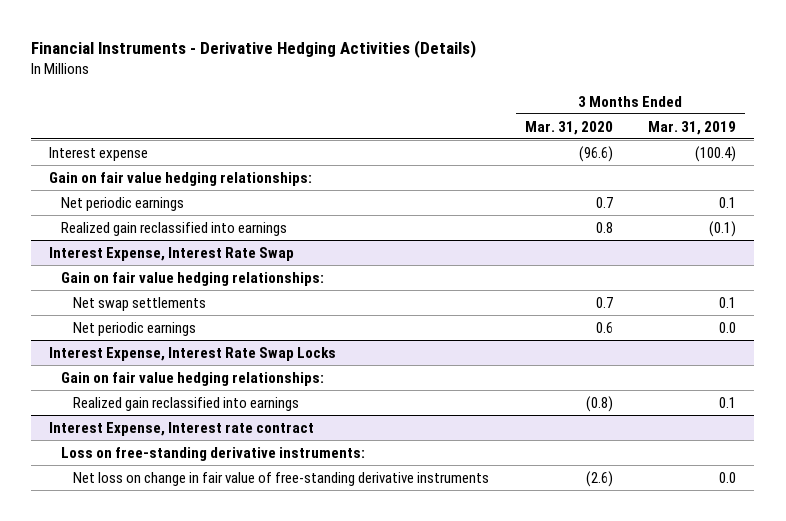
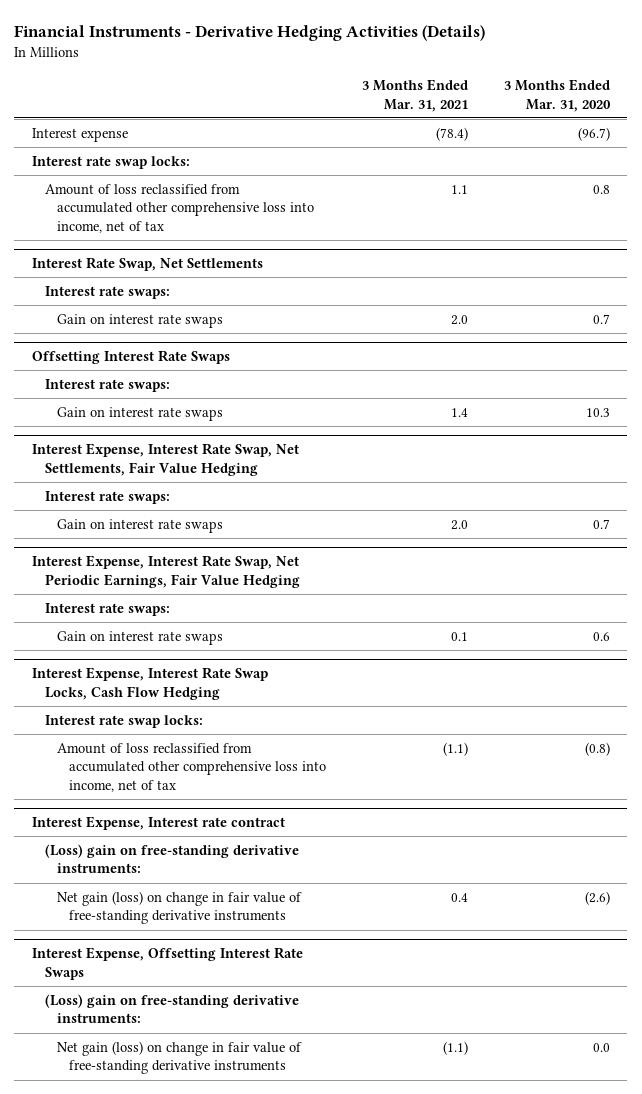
- | 3 Months Ended Mar. 31, 2020 | 3 Months Ended Mar. 31, 2019
+ | 3 Months Ended Mar. 31, 2021 | 3 Months Ended Mar. 31, 2020
- Interest expense | (96.6) | (100.4)
- Gain on fair value hedging relationships:
- Net periodic earnings | 0.7 | 0.1
- Realized gain reclassified into earnings | 0.8 | (0.1)
- Interest Expense, Interest Rate Swap
- Gain on fair value hedging relationships:
- Net swap settlements | 0.7 | 0.1
- Net periodic earnings | 0.6 | 0.0
- Interest Expense, Interest Rate Swap Locks
- Gain on fair value hedging relationships:
- Realized gain reclassified into earnings | (0.8) | 0.1
+ Interest expense | (78.4) | (96.7)
+ Interest rate swap locks:
+ Amount of loss reclassified from accumulated other comprehensive loss into income, net of tax | 1.1 | 0.8
+ Interest Rate Swap, Net Settlements
+ Interest rate swaps:
+ Gain on interest rate swaps | 2.0 | 0.7
+ Offsetting Interest Rate Swaps
+ Interest rate swaps:
+ Gain on interest rate swaps | 1.4 | 10.3
+ Interest Expense, Interest Rate Swap, Net Settlements, Fair Value Hedging
+ Interest rate swaps:
+ Gain on interest rate swaps | 2.0 | 0.7
+ Interest Expense, Interest Rate Swap, Net Periodic Earnings, Fair Value Hedging
+ Interest rate swaps:
+ Gain on interest rate swaps | 0.1 | 0.6
+ Interest Expense, Interest Rate Swap Locks, Cash Flow Hedging
+ Interest rate swap locks:
+ Amount of loss reclassified from accumulated other comprehensive loss into income, net of tax | (1.1) | (0.8)
@ Interest Expense, Interest rate contract
- Loss on free-standing derivative instruments:
- Net loss on change in fair value of free-standing derivative instruments | (2.6) | 0.0
+ (Loss) gain on free-standing derivative instruments:
+ Net gain (loss) on change in fair value of free-standing derivative instruments | 0.4 | (2.6)
+ Interest Expense, Offsetting Interest Rate Swaps
+ (Loss) gain on free-standing derivative instruments:
+ Net gain (loss) on change in fair value of free-standing derivative instruments | (1.1) | 0.0

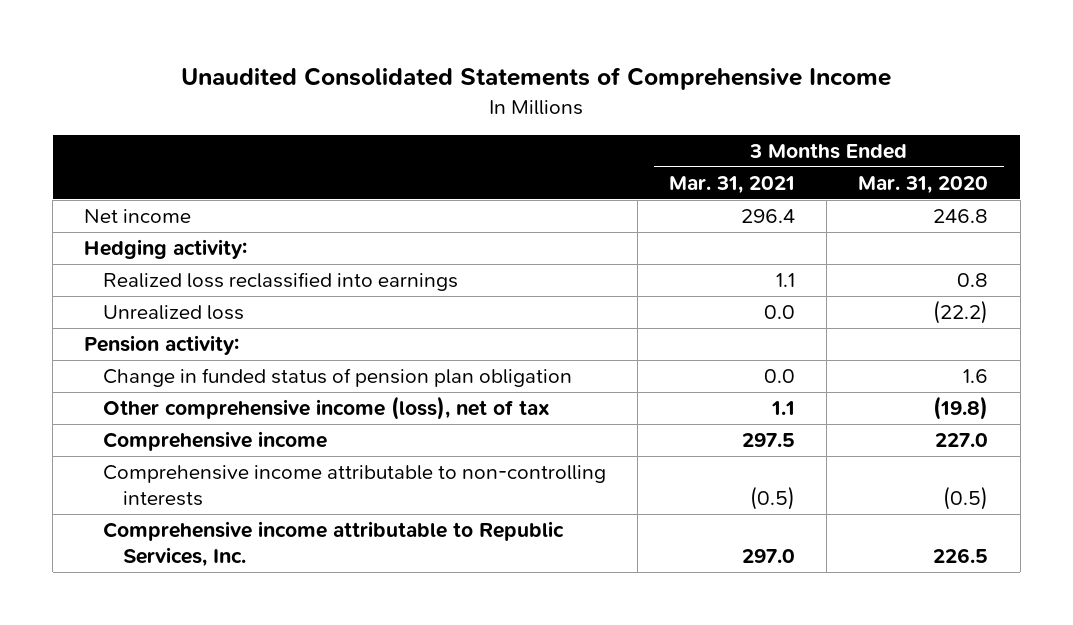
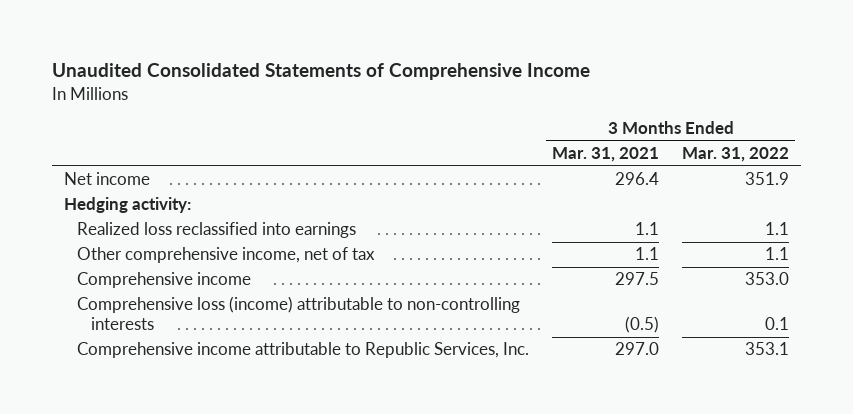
- | 3 Months Ended Mar. 31, 2021 | 3 Months Ended Mar. 31, 2020
+ | 3 Months Ended Mar. 31, 2021 | 3 Months Ended Mar. 31, 2022
- Unrealized loss | 0.0 | (22.2)
- Pension activity:
- Change in funded status of pension plan obligation | 0.0 | 1.6
- Other comprehensive income (loss), net of tax | 1.1 | (19.8)
+ Other comprehensive income, net of tax | 1.1 | 1.1
- Comprehensive income attributable to non-controlling interests | (0.5) | (0.5)
+ Comprehensive loss (income) attributable to non-controlling interests | (0.5) | 0.1

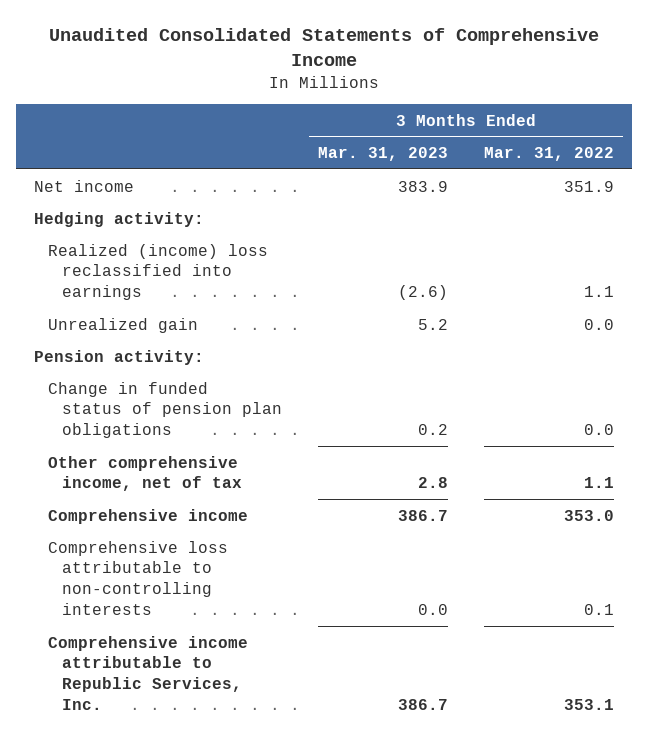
- | 3 Months Ended Mar. 31, 2021 | 3 Months Ended Mar. 31, 2022
+ | 3 Months Ended Mar. 31, 2023 | 3 Months Ended Mar. 31, 2022
- Realized loss reclassified into earnings | 1.1 | 1.1
+ Realized (income) loss reclassified into earnings | (2.6) | 1.1
+ Unrealized gain | 5.2 | 0.0
+ Pension activity:
+ Change in funded status of pension plan obligations | 0.2 | 0.0
- Comprehensive loss (income) attributable to non-controlling interests | (0.5) | 0.1
+ Comprehensive loss attributable to non-controlling interests | 0.0 | 0.1

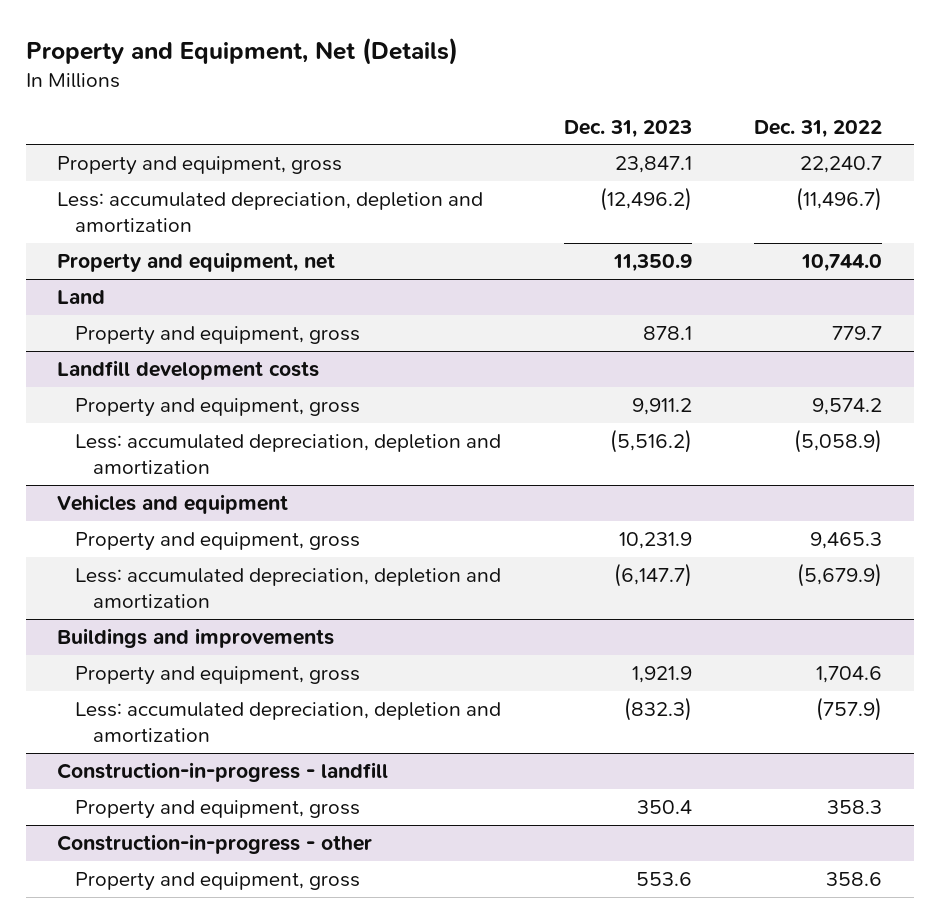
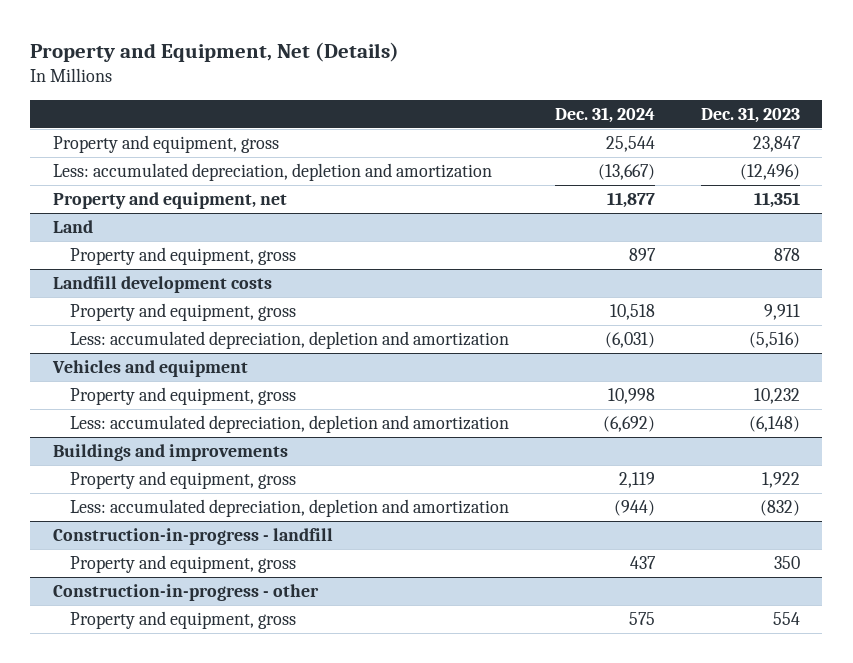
- | Dec. 31, 2023 | Dec. 31, 2022
+ | Dec. 31, 2024 | Dec. 31, 2023
- Property and equipment, gross | 23,847.1 | 22,240.7
- Less: accumulated depreciation, depletion and amortization | (12,496.2) | (11,496.7)
- Property and equipment, net | 11,350.9 | 10,744.0
+ Property and equipment, gross | 25,544 | 23,847
+ Less: accumulated depreciation, depletion and amortization | (13,667) | (12,496)
+ Property and equipment, net | 11,877 | 11,351
@ Land
- Property and equipment, gross | 878.1 | 779.7
+ Property and equipment, gross | 897 | 878
@ Landfill development costs
- Property and equipment, gross | 9,911.2 | 9,574.2
- Less: accumulated depreciation, depletion and amortization | (5,516.2) | (5,058.9)
+ Property and equipment, gross | 10,518 | 9,911
+ Less: accumulated depreciation, depletion and amortization | (6,031) | (5,516)
@ Vehicles and equipment
- Property and equipment, gross | 10,231.9 | 9,465.3
- Less: accumulated depreciation, depletion and amortization | (6,147.7) | (5,679.9)
+ Property and equipment, gross | 10,998 | 10,232
+ Less: accumulated depreciation, depletion and amortization | (6,692) | (6,148)
@ Buildings and improvements
- Property and equipment, gross | 1,921.9 | 1,704.6
- Less: accumulated depreciation, depletion and amortization | (832.3) | (757.9)
+ Property and equipment, gross | 2,119 | 1,922
+ Less: accumulated depreciation, depletion and amortization | (944) | (832)
@ Construction-in-progress - landfill
- Property and equipment, gross | 350.4 | 358.3
+ Property and equipment, gross | 437 | 350
@ Construction-in-progress - other
- Property and equipment, gross | 553.6 | 358.6
+ Property and equipment, gross | 575 | 554

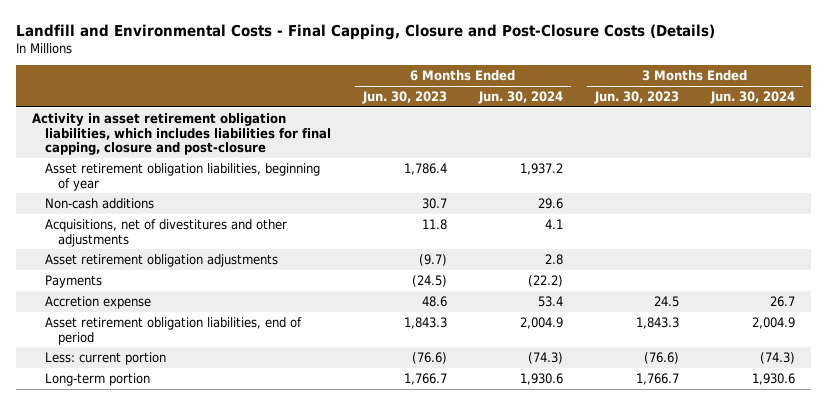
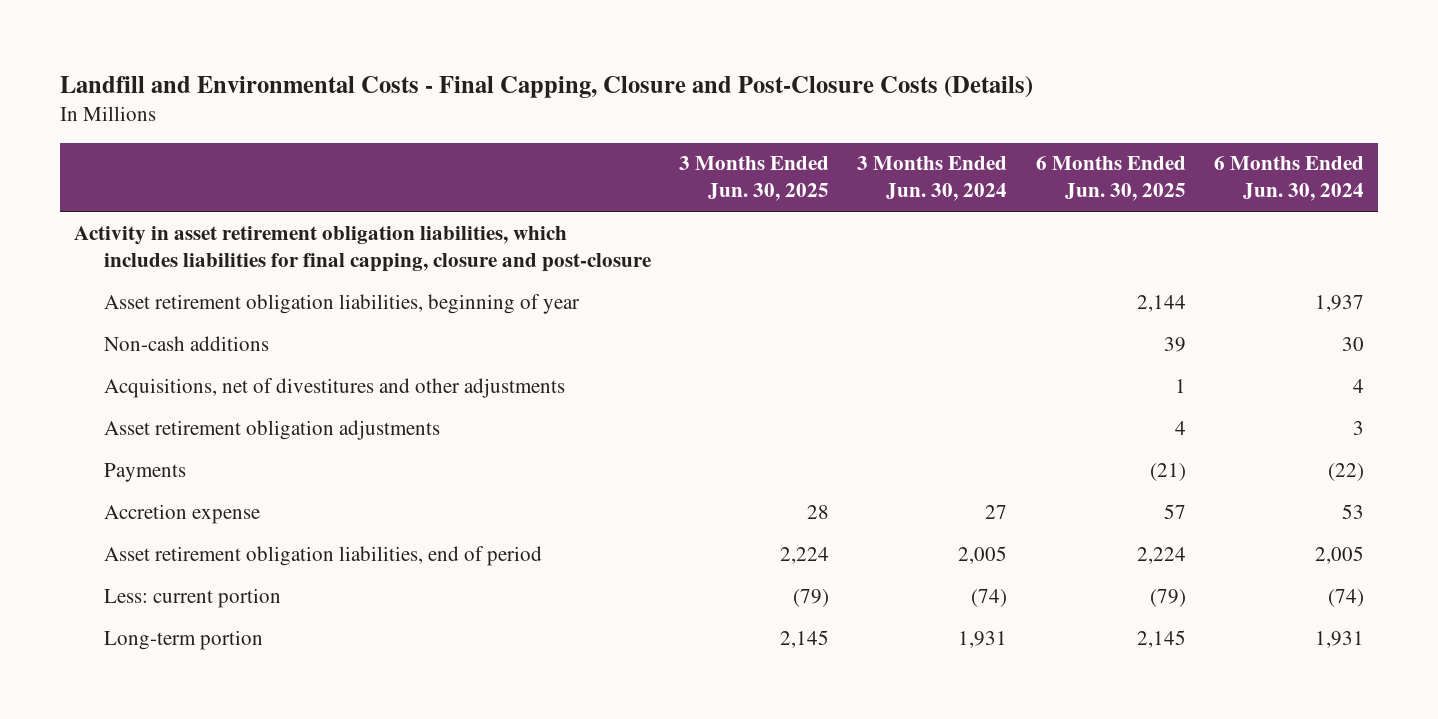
- | 6 Months Ended Jun. 30, 2023 | 6 Months Ended Jun. 30, 2024 | 3 Months Ended Jun. 30, 2023 | 3 Months Ended Jun. 30, 2024
+ | 3 Months Ended Jun. 30, 2025 | 3 Months Ended Jun. 30, 2024 | 6 Months Ended Jun. 30, 2025 | 6 Months Ended Jun. 30, 2024
- Asset retirement obligation liabilities, beginning of year | 1,786.4 | 1,937.2 | |
- Non-cash additions | 30.7 | 29.6 | |
- Acquisitions, net of divestitures and other adjustments | 11.8 | 4.1 | |
- Asset retirement obligation adjustments | (9.7) | 2.8 | |
- Payments | (24.5) | (22.2) | |
- Accretion expense | 48.6 | 53.4 | 24.5 | 26.7
- Asset retirement obligation liabilities, end of period | 1,843.3 | 2,004.9 | 1,843.3 | 2,004.9
- Less: current portion | (76.6) | (74.3) | (76.6) | (74.3)
- Long-term portion | 1,766.7 | 1,930.6 | 1,766.7 | 1,930.6
+ Asset retirement obligation liabilities, beginning of year | | | 2,144 | 1,937
+ Non-cash additions | | | 39 | 30
+ Acquisitions, net of divestitures and other adjustments | | | 1 | 4
+ Asset retirement obligation adjustments | | | 4 | 3
+ Payments | | | (21) | (22)
+ Accretion expense | 28 | 27 | 57 | 53
+ Asset retirement obligation liabilities, end of period | 2,224 | 2,005 | 2,224 | 2,005
+ Less: current portion | (79) | (74) | (79) | (74)
+ Long-term portion | 2,145 | 1,931 | 2,145 | 1,931

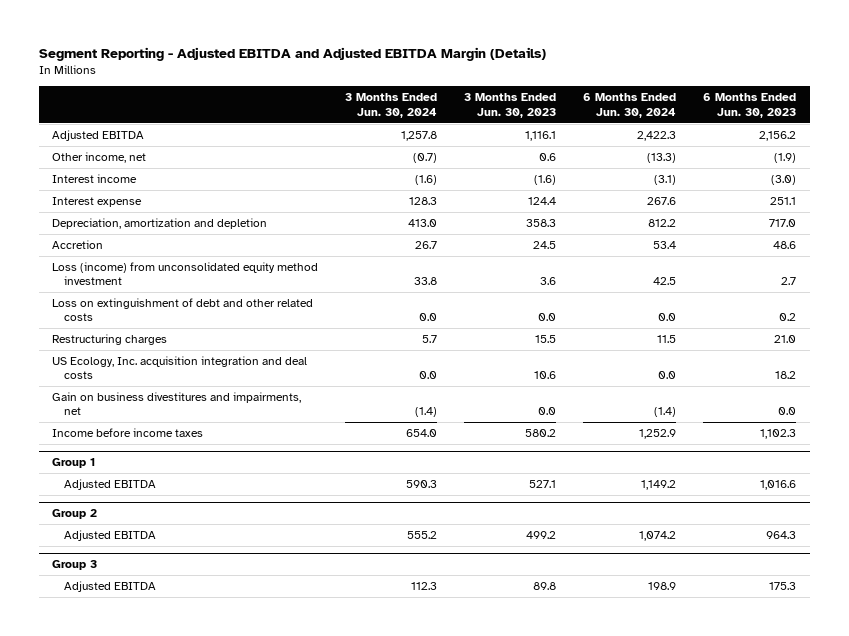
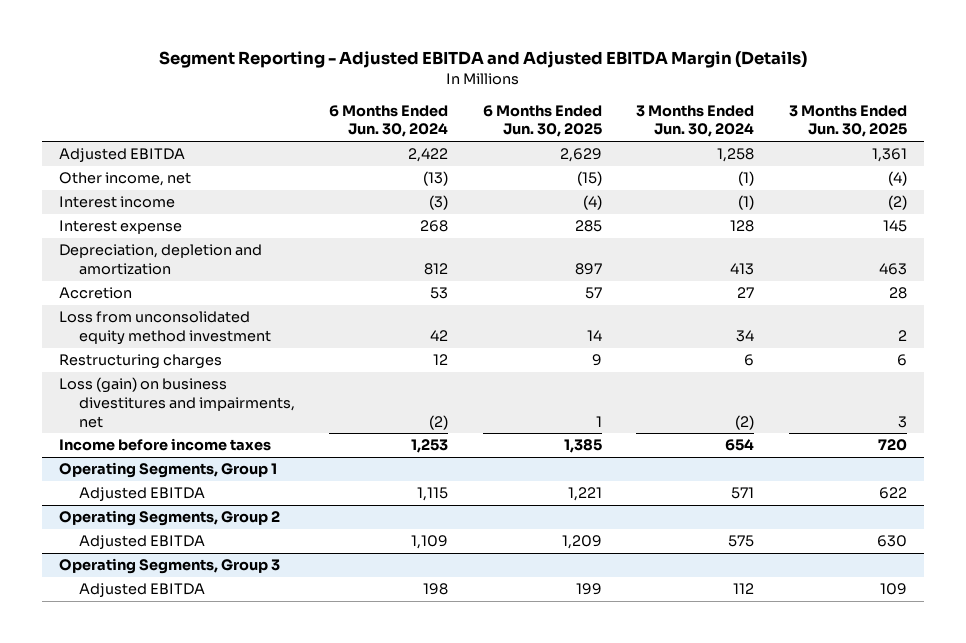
- | 3 Months Ended Jun. 30, 2024 | 3 Months Ended Jun. 30, 2023 | 6 Months Ended Jun. 30, 2024 | 6 Months Ended Jun. 30, 2023
+ | 6 Months Ended Jun. 30, 2024 | 6 Months Ended Jun. 30, 2025 | 3 Months Ended Jun. 30, 2024 | 3 Months Ended Jun. 30, 2025
- Adjusted EBITDA | 1,257.8 | 1,116.1 | 2,422.3 | 2,156.2
- Other income, net | (0.7) | 0.6 | (13.3) | (1.9)
- Interest income | (1.6) | (1.6) | (3.1) | (3.0)
- Interest expense | 128.3 | 124.4 | 267.6 | 251.1
- Depreciation, amortization and depletion | 413.0 | 358.3 | 812.2 | 717.0
- Accretion | 26.7 | 24.5 | 53.4 | 48.6
- Loss (income) from unconsolidated equity method investment | 33.8 | 3.6 | 42.5 | 2.7
- Loss on extinguishment of debt and other related costs | 0.0 | 0.0 | 0.0 | 0.2
- Restructuring charges | 5.7 | 15.5 | 11.5 | 21.0
- US Ecology, Inc. acquisition integration and deal costs | 0.0 | 10.6 | 0.0 | 18.2
- Gain on business divestitures and impairments, net | (1.4) | 0.0 | (1.4) | 0.0
- Income before income taxes | 654.0 | 580.2 | 1,252.9 | 1,102.3
- Group 1
- Adjusted EBITDA | 590.3 | 527.1 | 1,149.2 | 1,016.6
- Group 2
- Adjusted EBITDA | 555.2 | 499.2 | 1,074.2 | 964.3
- Group 3
- Adjusted EBITDA | 112.3 | 89.8 | 198.9 | 175.3
+ Adjusted EBITDA | 2,422 | 2,629 | 1,258 | 1,361
+ Other income, net | (13) | (15) | (1) | (4)
+ Interest income | (3) | (4) | (1) | (2)
+ Interest expense | 268 | 285 | 128 | 145
+ Depreciation, depletion and amortization | 812 | 897 | 413 | 463
+ Accretion | 53 | 57 | 27 | 28
+ Loss from unconsolidated equity method investment | 42 | 14 | 34 | 2
+ Restructuring charges | 12 | 9 | 6 | 6
+ Loss (gain) on business divestitures and impairments, net | (2) | 1 | (2) | 3
+ Income before income taxes | 1,253 | 1,385 | 654 | 720
+ Operating Segments, Group 1
+ Adjusted EBITDA | 1,115 | 1,221 | 571 | 622
+ Operating Segments, Group 2
+ Adjusted EBITDA | 1,109 | 1,209 | 575 | 630
+ Operating Segments, Group 3
+ Adjusted EBITDA | 198 | 199 | 112 | 109

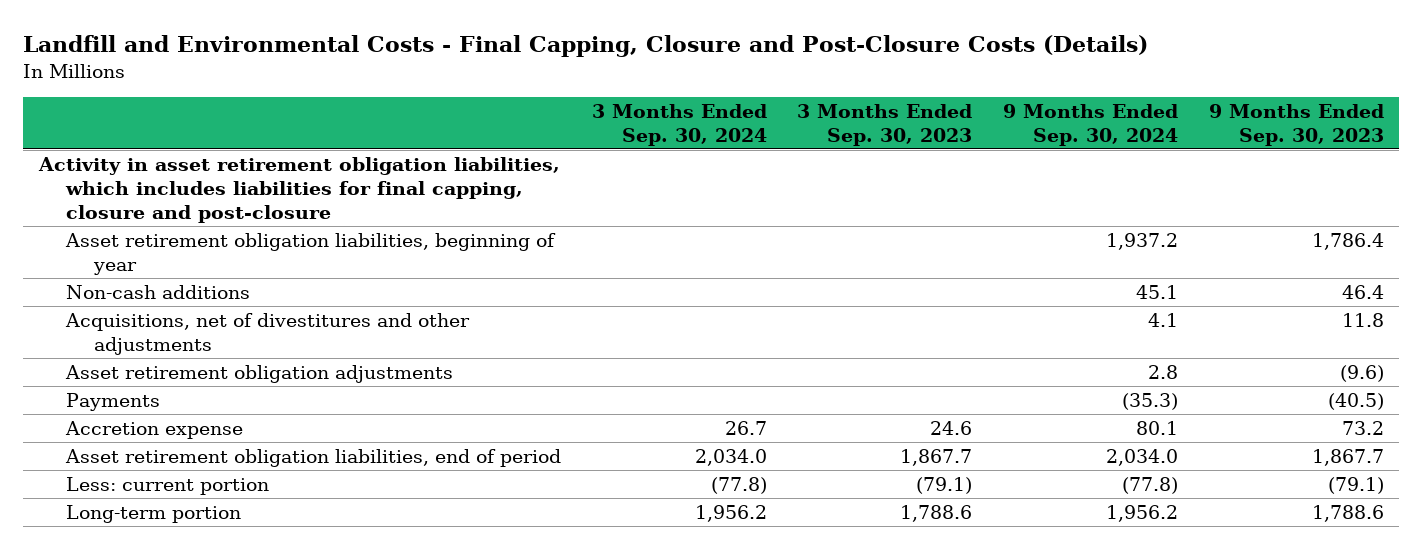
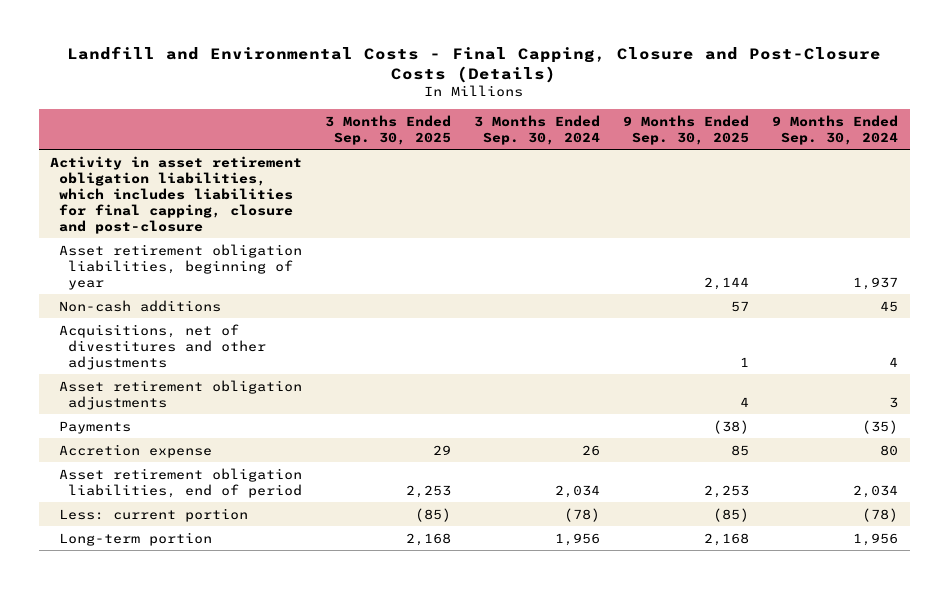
- | 3 Months Ended Sep. 30, 2024 | 3 Months Ended Sep. 30, 2023 | 9 Months Ended Sep. 30, 2024 | 9 Months Ended Sep. 30, 2023
+ | 3 Months Ended Sep. 30, 2025 | 3 Months Ended Sep. 30, 2024 | 9 Months Ended Sep. 30, 2025 | 9 Months Ended Sep. 30, 2024
- Asset retirement obligation liabilities, beginning of year | | | 1,937.2 | 1,786.4
- Non-cash additions | | | 45.1 | 46.4
- Acquisitions, net of divestitures and other adjustments | | | 4.1 | 11.8
- Asset retirement obligation adjustments | | | 2.8 | (9.6)
- Payments | | | (35.3) | (40.5)
- Accretion expense | 26.7 | 24.6 | 80.1 | 73.2
- Asset retirement obligation liabilities, end of period | 2,034.0 | 1,867.7 | 2,034.0 | 1,867.7
- Less: current portion | (77.8) | (79.1) | (77.8) | (79.1)
- Long-term portion | 1,956.2 | 1,788.6 | 1,956.2 | 1,788.6
+ Asset retirement obligation liabilities, beginning of year | | | 2,144 | 1,937
+ Non-cash additions | | | 57 | 45
+ Acquisitions, net of divestitures and other adjustments | | | 1 | 4
+ Asset retirement obligation adjustments | | | 4 | 3
+ Payments | | | (38) | (35)
+ Accretion expense | 29 | 26 | 85 | 80
+ Asset retirement obligation liabilities, end of period | 2,253 | 2,034 | 2,253 | 2,034
+ Less: current portion | (85) | (78) | (85) | (78)
+ Long-term portion | 2,168 | 1,956 | 2,168 | 1,956

